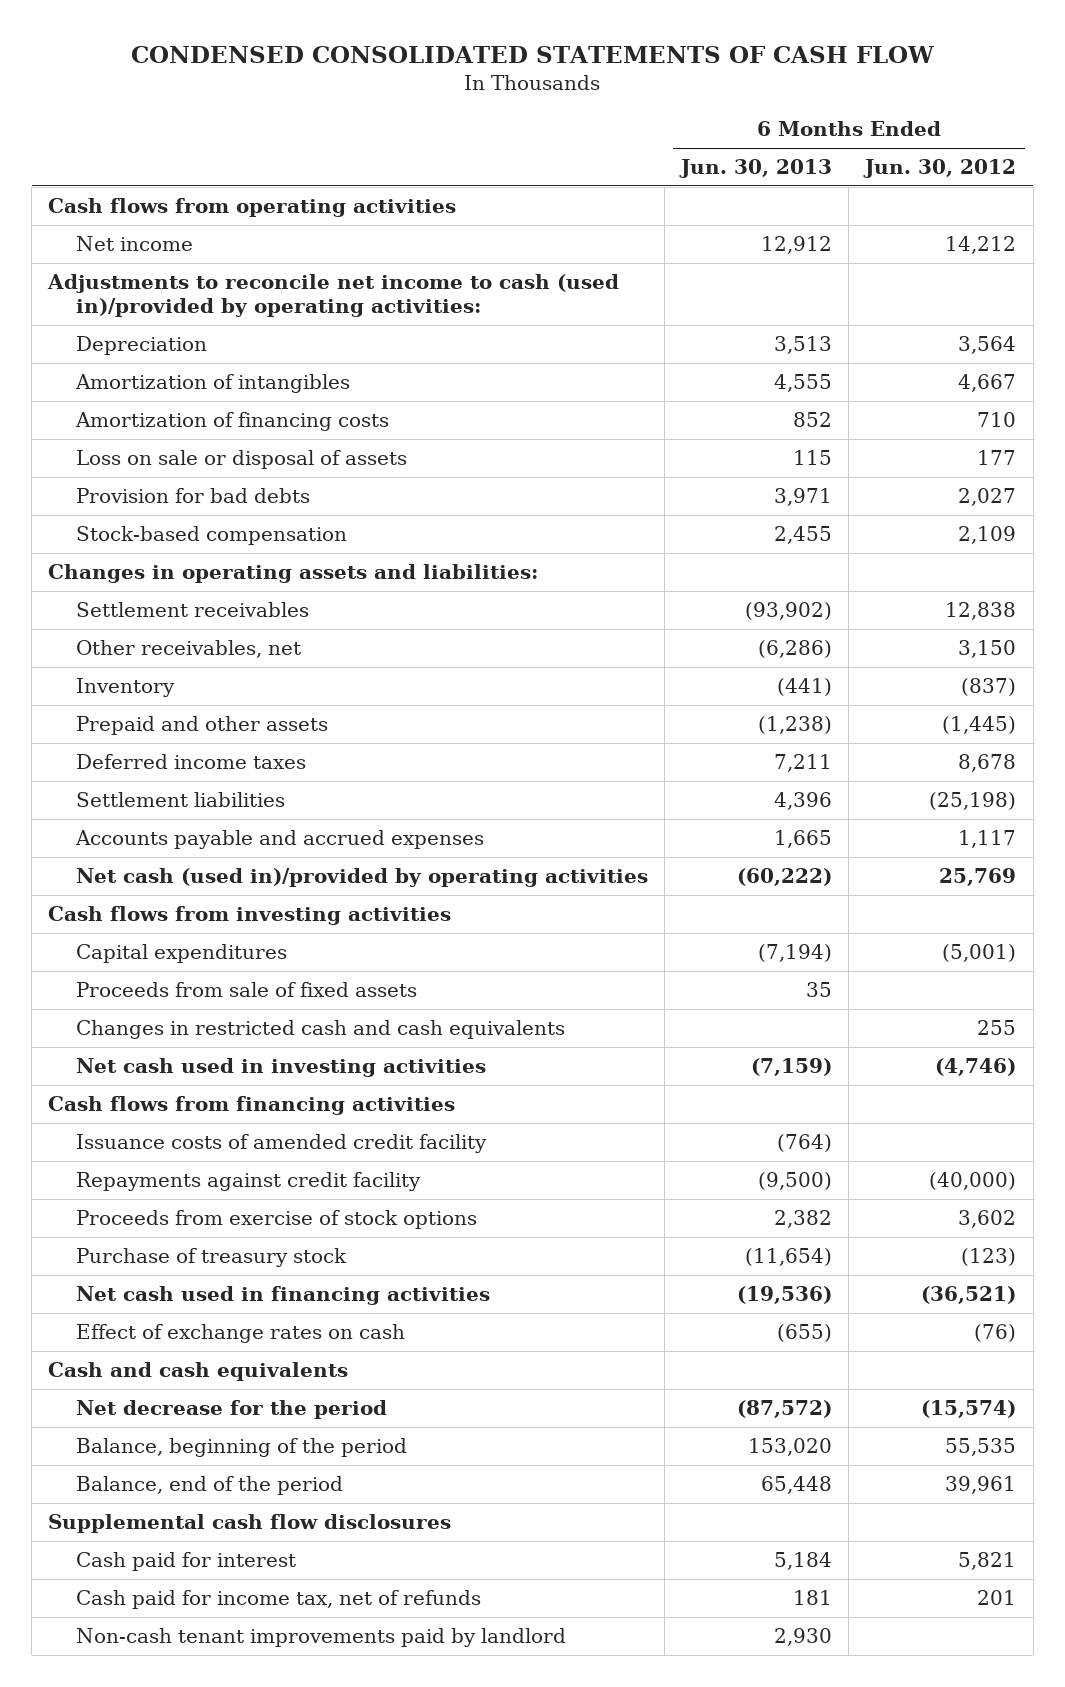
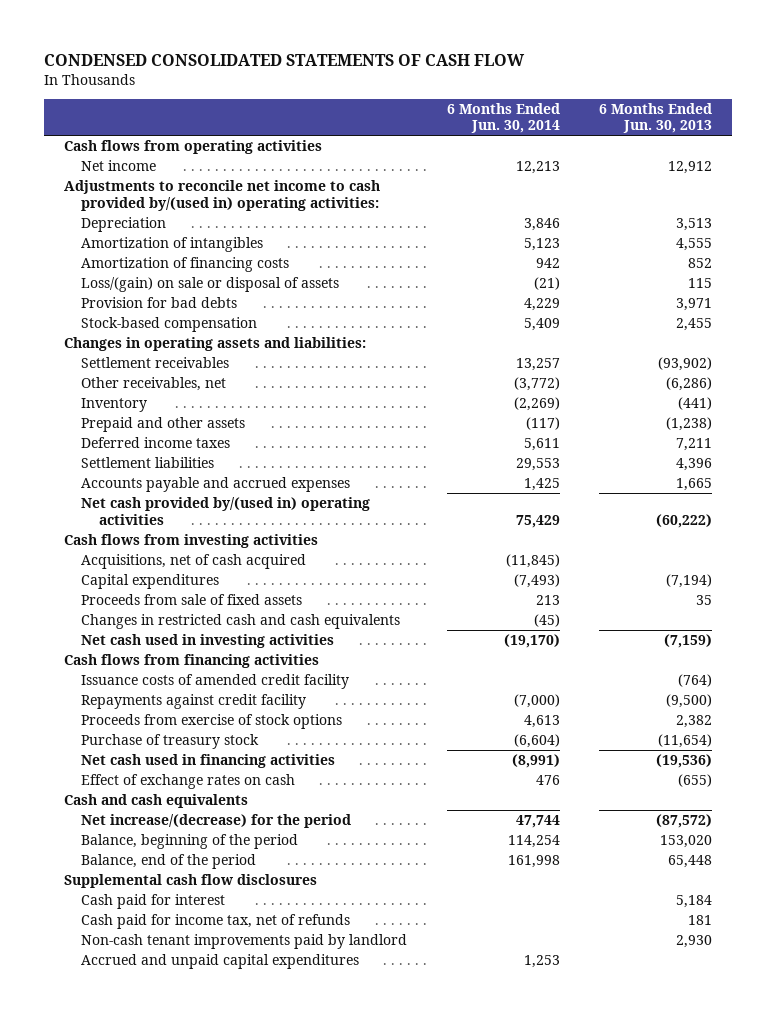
- | 6 Months Ended Jun. 30, 2013 | 6 Months Ended Jun. 30, 2012
+ | 6 Months Ended Jun. 30, 2014 | 6 Months Ended Jun. 30, 2013
- Adjustments to reconcile net income to cash (used in)/provided by operating activities:
+ Adjustments to reconcile net income to cash provided by/(used in) operating activities:
- Loss on sale or disposal of assets | 115 | 177
+ Loss/(gain) on sale or disposal of assets | (21) | 115
- Net cash (used in)/provided by operating activities | (60,222) | 25,769
+ Net cash provided by/(used in) operating activities | 75,429 | (60,222)
+ Acquisitions, net of cash acquired | (11,845) |
- Net decrease for the period | (87,572) | (15,574)
+ Net increase/(decrease) for the period | 47,744 | (87,572)
+ Accrued and unpaid capital expenditures | 1,253 |

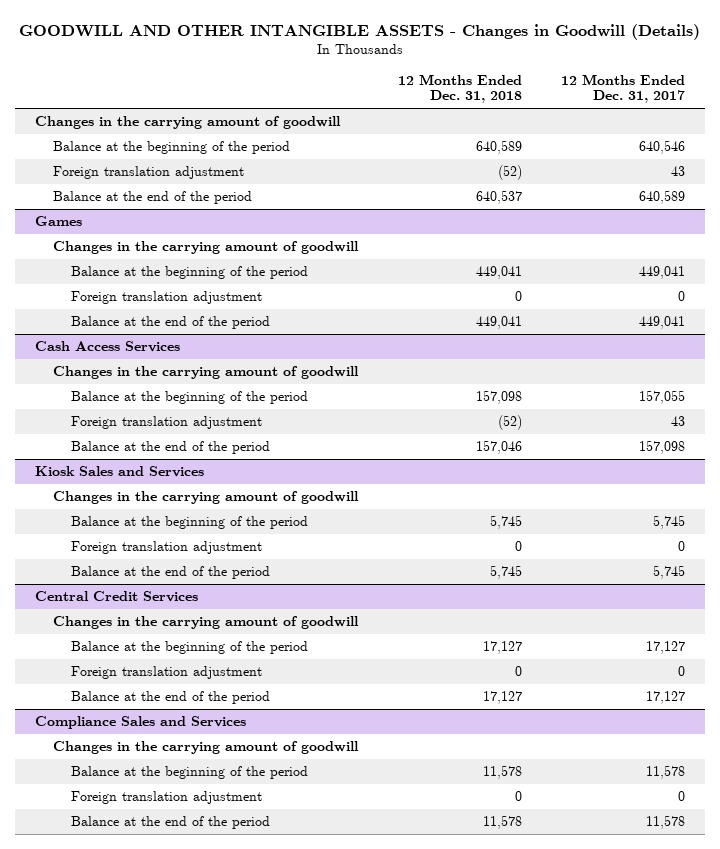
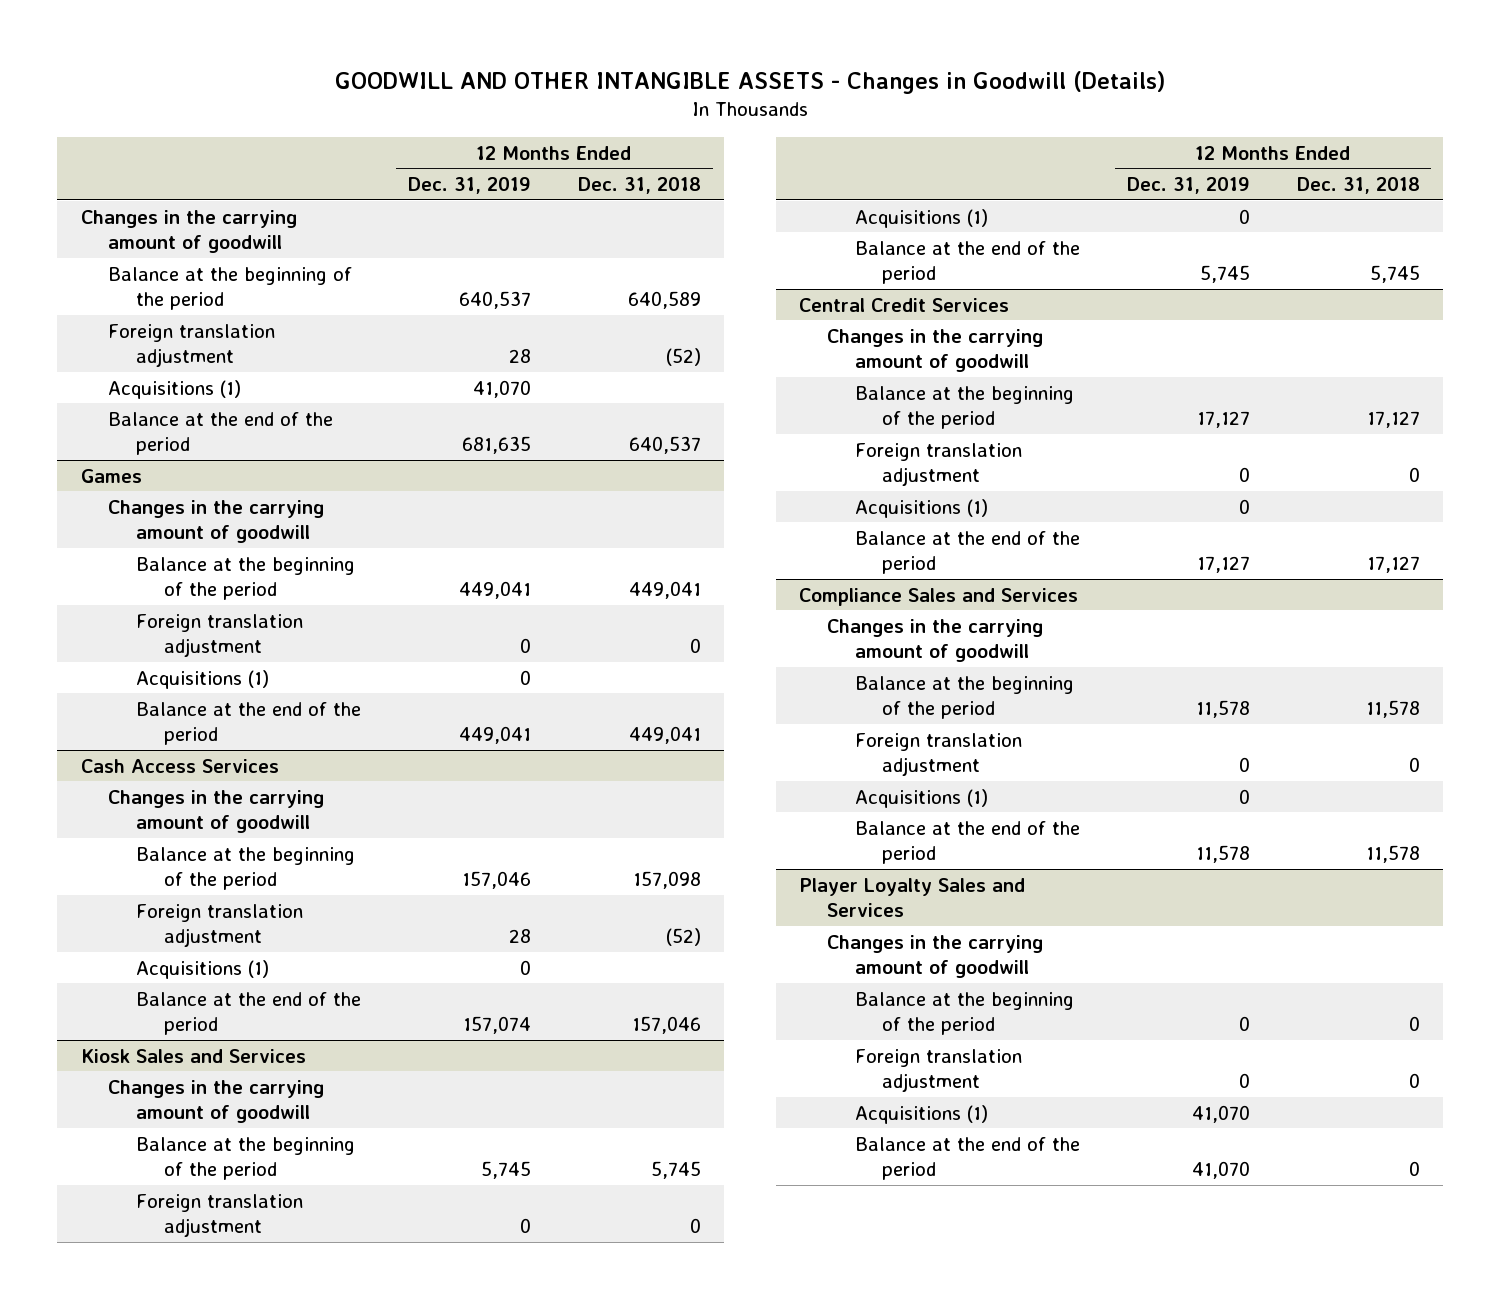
- | 12 Months Ended Dec. 31, 2018 | 12 Months Ended Dec. 31, 2017
+ | 12 Months Ended Dec. 31, 2019 | 12 Months Ended Dec. 31, 2018
+ Acquisitions (1) | 41,070 |
@ Games
+ Acquisitions (1) | 0 |
@ Cash Access Services
+ Acquisitions (1) | 0 |
@ Kiosk Sales and Services
+ Acquisitions (1) | 0 |
@ Central Credit Services
+ Acquisitions (1) | 0 |
@ Compliance Sales and Services
+ Acquisitions (1) | 0 |
+ Player Loyalty Sales and Services
+ Changes in the carrying amount of goodwill
+ Balance at the beginning of the period | 0 | 0
+ Foreign translation adjustment | 0 | 0
+ Acquisitions (1) | 41,070 |
+ Balance at the end of the period | 41,070 | 0

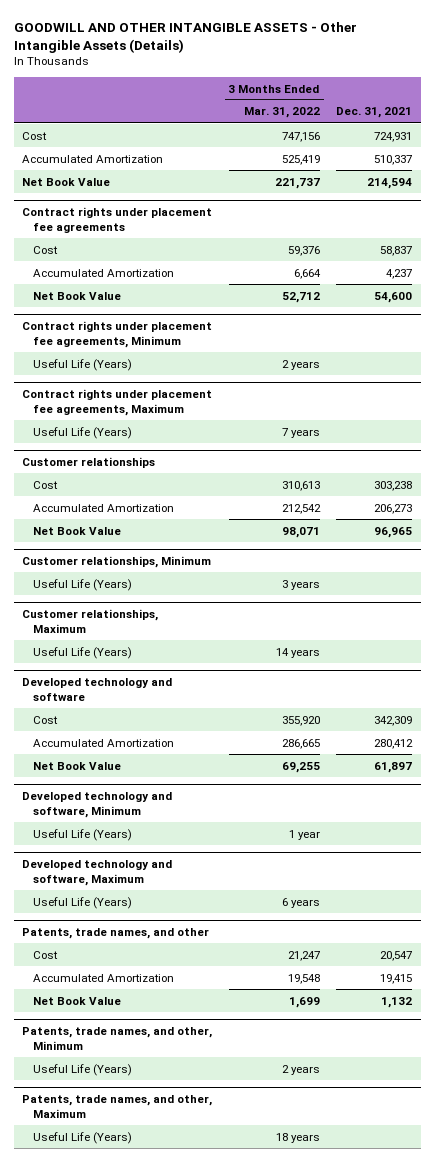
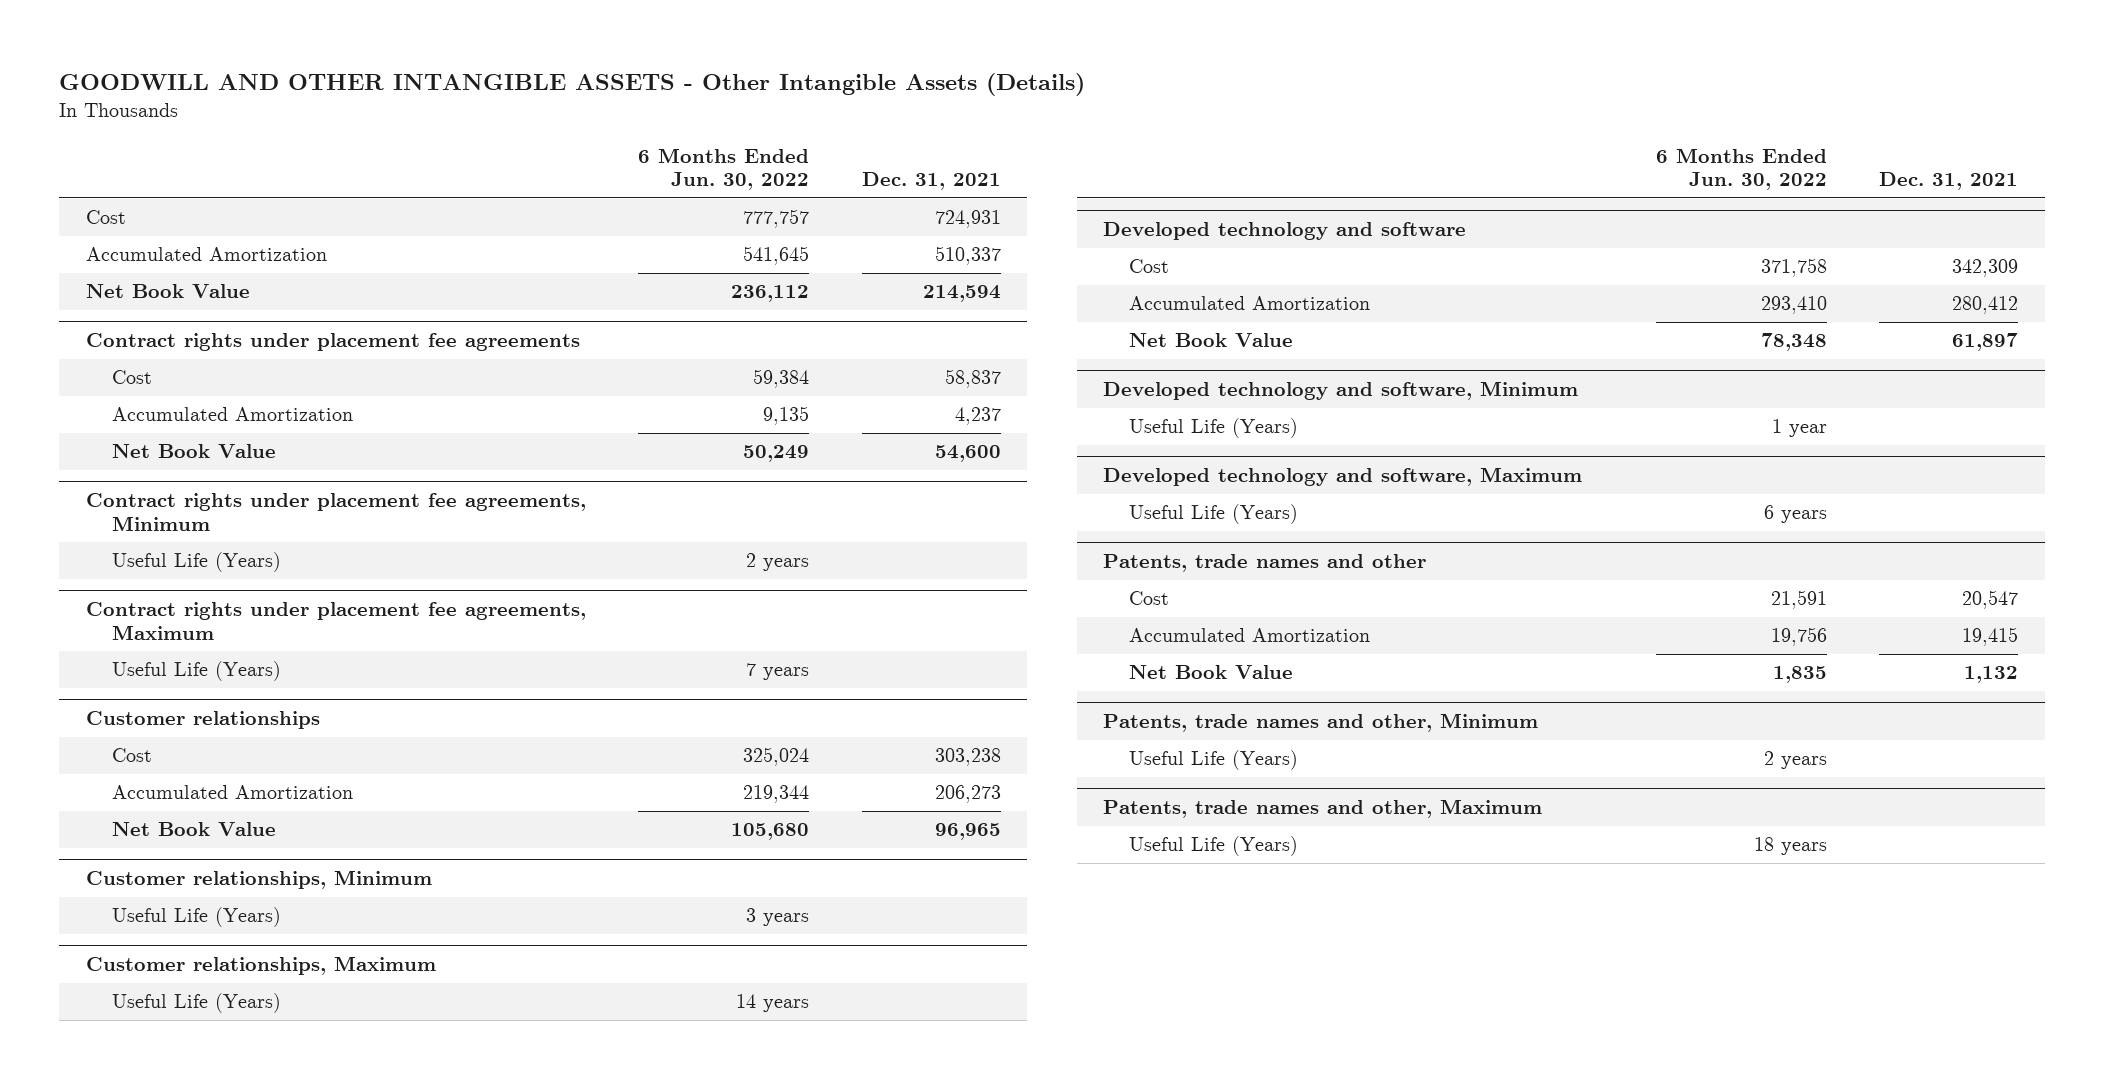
- | 3 Months Ended Mar. 31, 2022 | Dec. 31, 2021
+ | 6 Months Ended Jun. 30, 2022 | Dec. 31, 2021
- Patents, trade names, and other
+ Patents, trade names and other
- Patents, trade names, and other, Minimum
+ Patents, trade names and other, Minimum
- Patents, trade names, and other, Maximum
+ Patents, trade names and other, Maximum

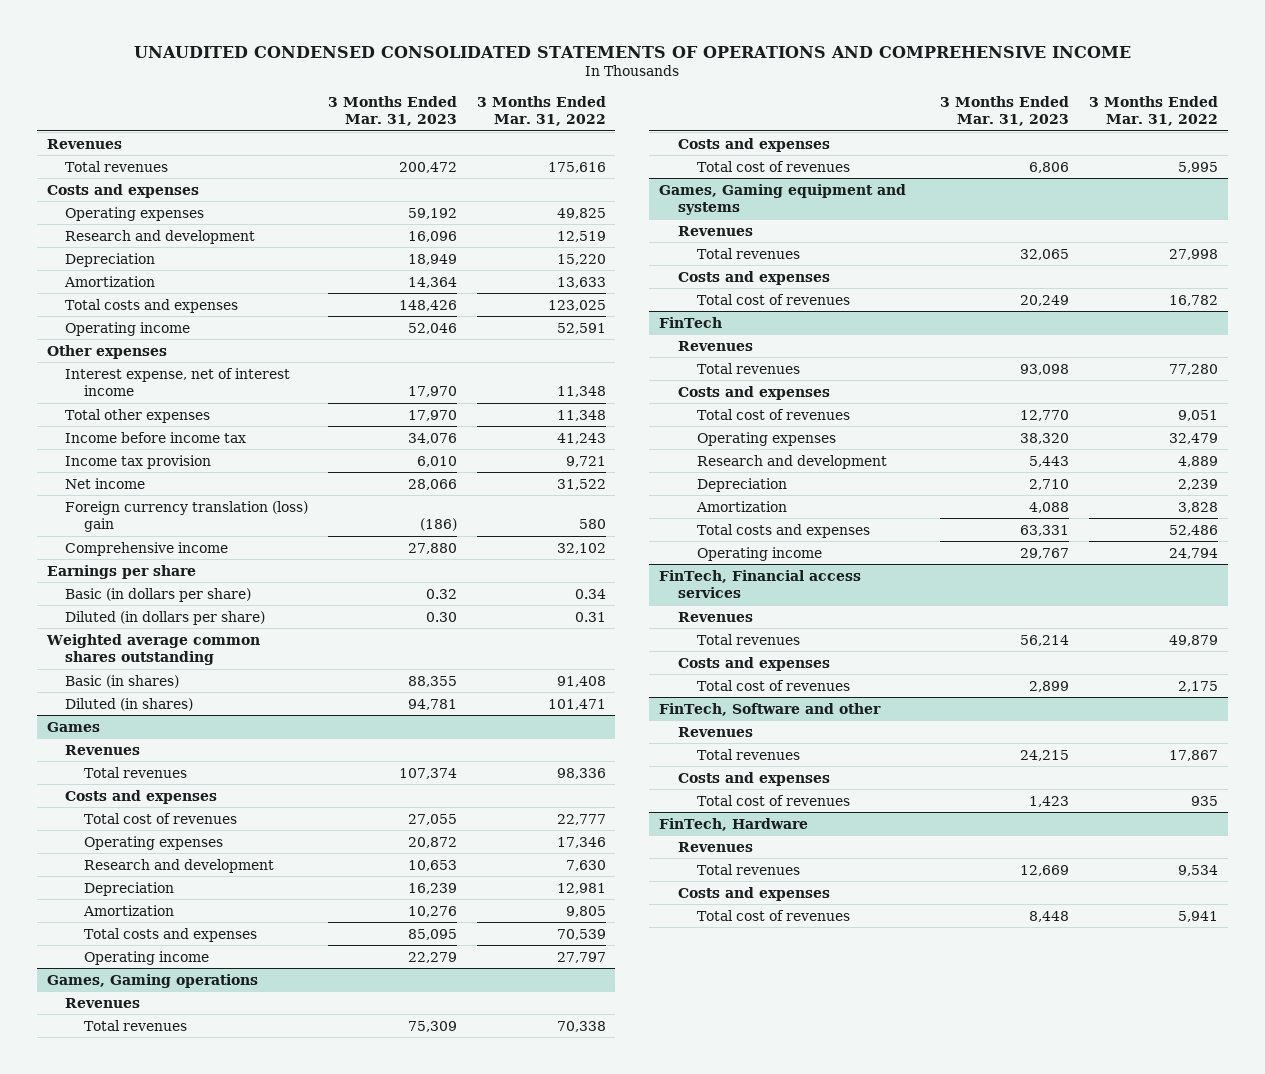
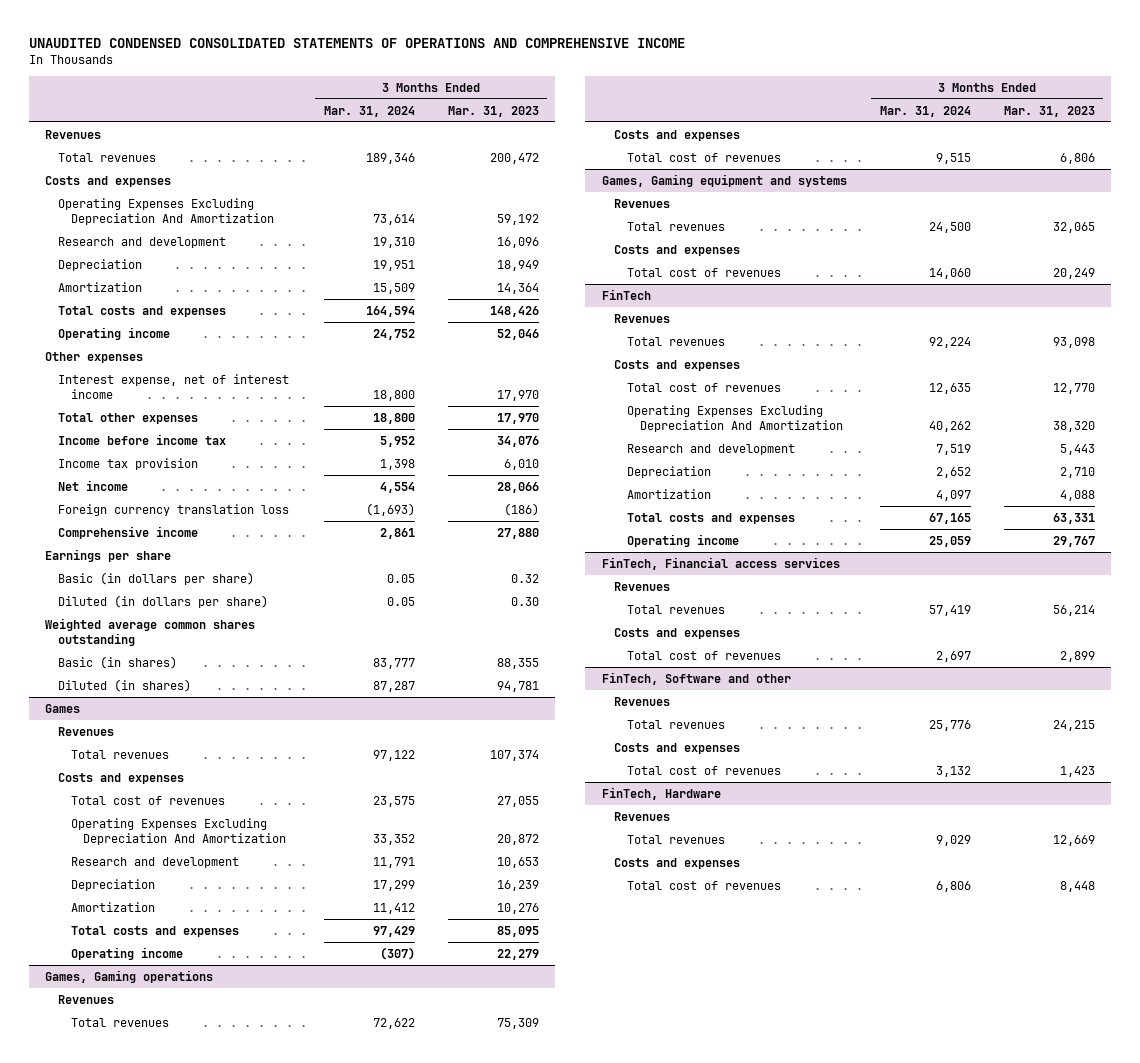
- | 3 Months Ended Mar. 31, 2023 | 3 Months Ended Mar. 31, 2022
+ | 3 Months Ended Mar. 31, 2024 | 3 Months Ended Mar. 31, 2023
- Operating expenses | 59,192 | 49,825
+ Operating Expenses Excluding Depreciation And Amortization | 73,614 | 59,192
- Foreign currency translation (loss) gain | (186) | 580
+ Foreign currency translation loss | (1,693) | (186)
@ Games
- Operating expenses | 20,872 | 17,346
+ Operating Expenses Excluding Depreciation And Amortization | 33,352 | 20,872
@ FinTech
- Operating expenses | 38,320 | 32,479
+ Operating Expenses Excluding Depreciation And Amortization | 40,262 | 38,320

